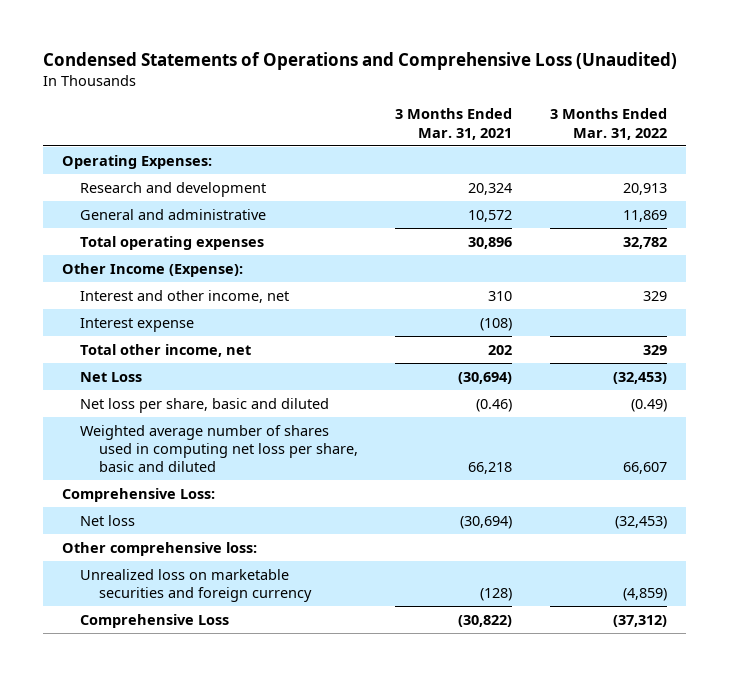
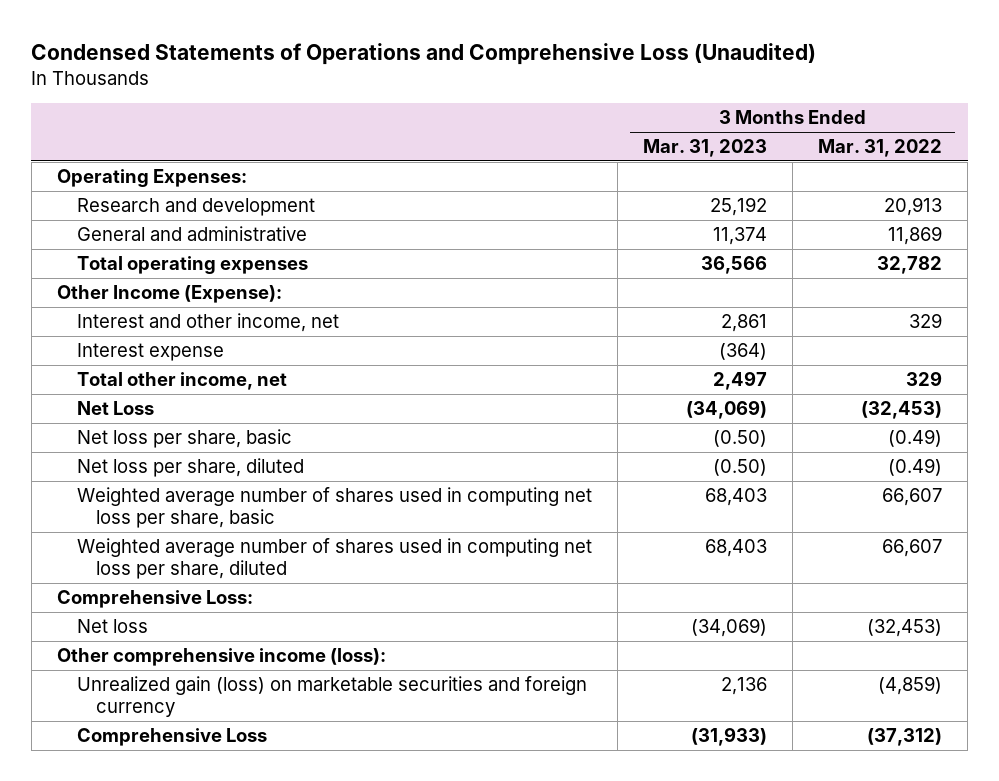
- | 3 Months Ended Mar. 31, 2021 | 3 Months Ended Mar. 31, 2022
+ | 3 Months Ended Mar. 31, 2023 | 3 Months Ended Mar. 31, 2022
- Net loss per share, basic and diluted | (0.46) | (0.49)
- Weighted average number of shares used in computing net loss per share, basic and diluted | 66,218 | 66,607
+ Net loss per share, basic | (0.50) | (0.49)
+ Net loss per share, diluted | (0.50) | (0.49)
+ Weighted average number of shares used in computing net loss per share, basic | 68,403 | 66,607
+ Weighted average number of shares used in computing net loss per share, diluted | 68,403 | 66,607
- Other comprehensive loss:
- Unrealized loss on marketable securities and foreign currency | (128) | (4,859)
+ Other comprehensive income (loss):
+ Unrealized gain (loss) on marketable securities and foreign currency | 2,136 | (4,859)

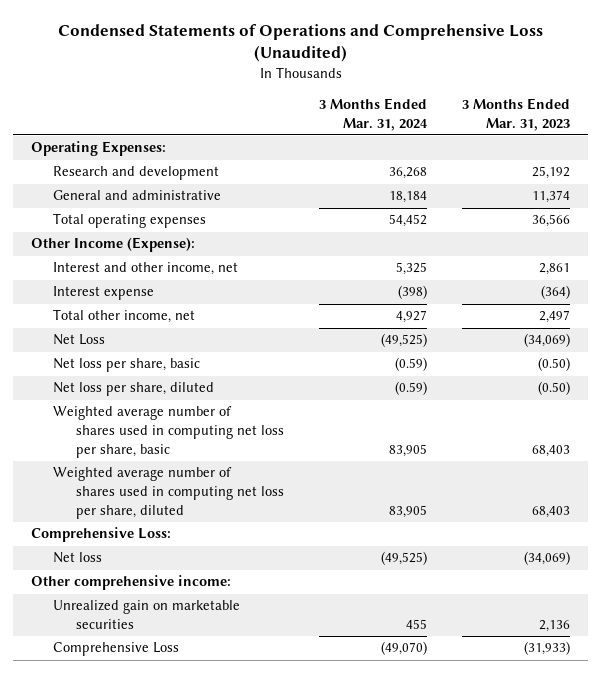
- | 3 Months Ended Mar. 31, 2023 | 3 Months Ended Mar. 31, 2022
+ | 3 Months Ended Mar. 31, 2024 | 3 Months Ended Mar. 31, 2023
- Other comprehensive income (loss):
- Unrealized gain (loss) on marketable securities and foreign currency | 2,136 | (4,859)
+ Other comprehensive income:
+ Unrealized gain on marketable securities | 455 | 2,136

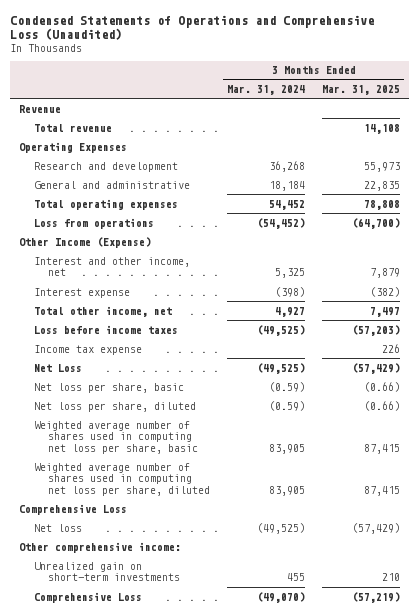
- | 3 Months Ended Mar. 31, 2024 | 3 Months Ended Mar. 31, 2023
+ | 3 Months Ended Mar. 31, 2024 | 3 Months Ended Mar. 31, 2025
- Operating Expenses:
+ Revenue
+ Total revenue | | 14,108
+ Operating Expenses
- Other Income (Expense):
+ Loss from operations | (54,452) | (64,700)
+ Other Income (Expense)
+ Loss before income taxes | (49,525) | (57,203)
+ Income tax expense | | 226
- Comprehensive Loss:
+ Comprehensive Loss
- Unrealized gain on marketable securities | 455 | 2,136
+ Unrealized gain on short-term investments | 455 | 210

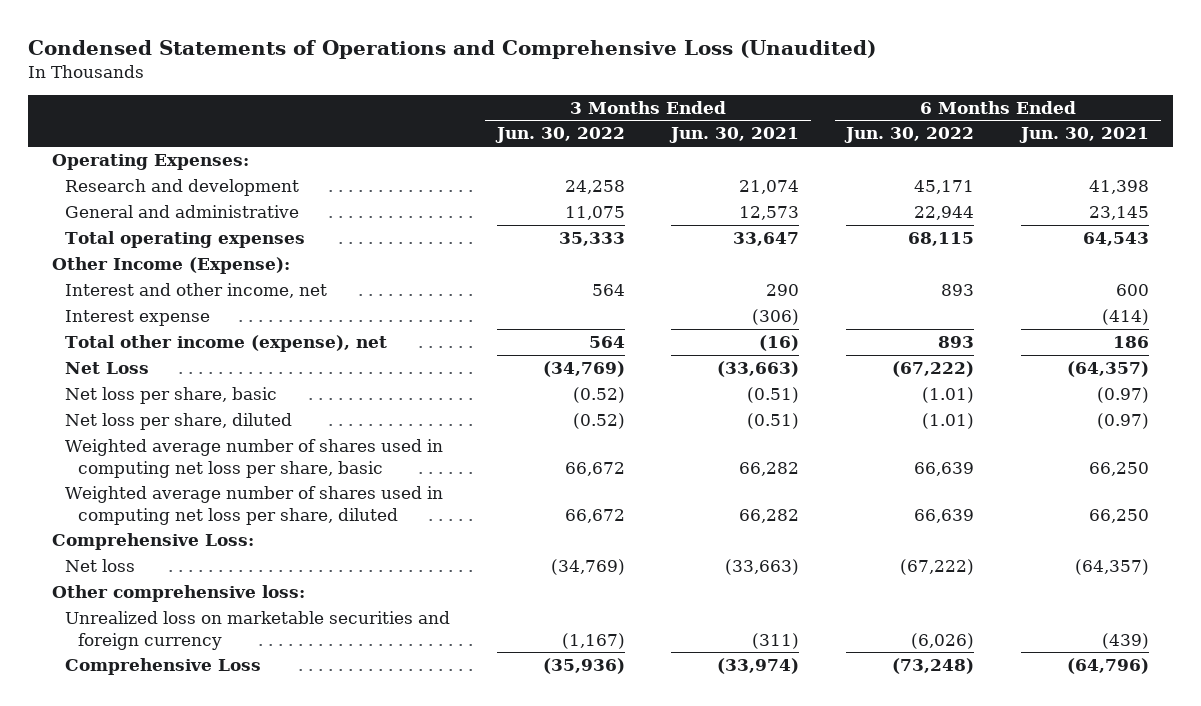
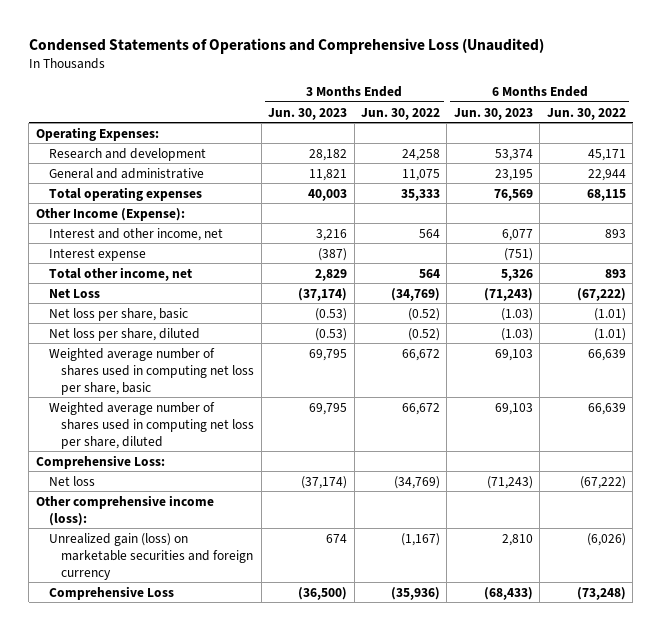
- | 3 Months Ended Jun. 30, 2022 | 3 Months Ended Jun. 30, 2021 | 6 Months Ended Jun. 30, 2022 | 6 Months Ended Jun. 30, 2021
+ | 3 Months Ended Jun. 30, 2023 | 3 Months Ended Jun. 30, 2022 | 6 Months Ended Jun. 30, 2023 | 6 Months Ended Jun. 30, 2022
- Total other income (expense), net | 564 | (16) | 893 | 186
+ Total other income, net | 2,829 | 564 | 5,326 | 893
- Other comprehensive loss:
- Unrealized loss on marketable securities and foreign currency | (1,167) | (311) | (6,026) | (439)
+ Other comprehensive income (loss):
+ Unrealized gain (loss) on marketable securities and foreign currency | 674 | (1,167) | 2,810 | (6,026)

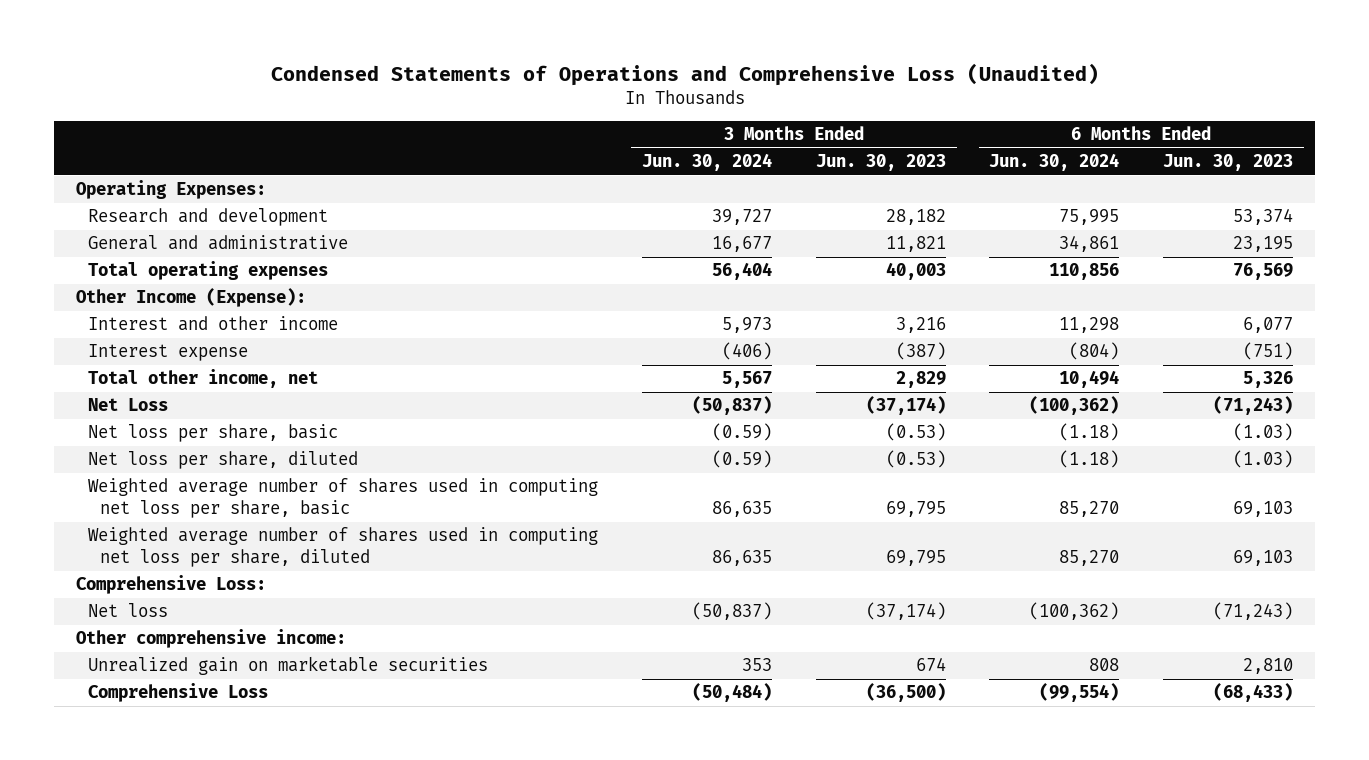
- | 3 Months Ended Jun. 30, 2023 | 3 Months Ended Jun. 30, 2022 | 6 Months Ended Jun. 30, 2023 | 6 Months Ended Jun. 30, 2022
+ | 3 Months Ended Jun. 30, 2024 | 3 Months Ended Jun. 30, 2023 | 6 Months Ended Jun. 30, 2024 | 6 Months Ended Jun. 30, 2023
- Interest and other income, net | 3,216 | 564 | 6,077 | 893
+ Interest and other income | 5,973 | 3,216 | 11,298 | 6,077
- Other comprehensive income (loss):
- Unrealized gain (loss) on marketable securities and foreign currency | 674 | (1,167) | 2,810 | (6,026)
+ Other comprehensive income:
+ Unrealized gain on marketable securities | 353 | 674 | 808 | 2,810

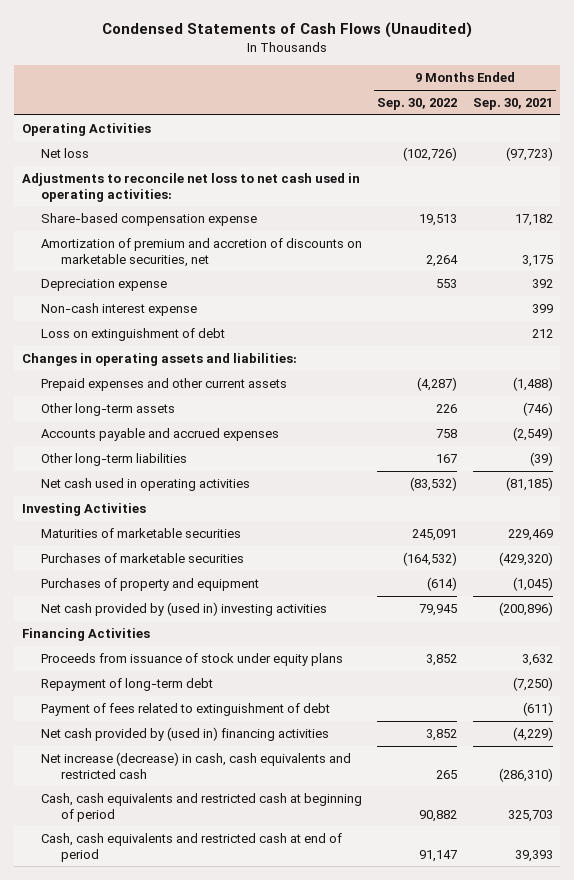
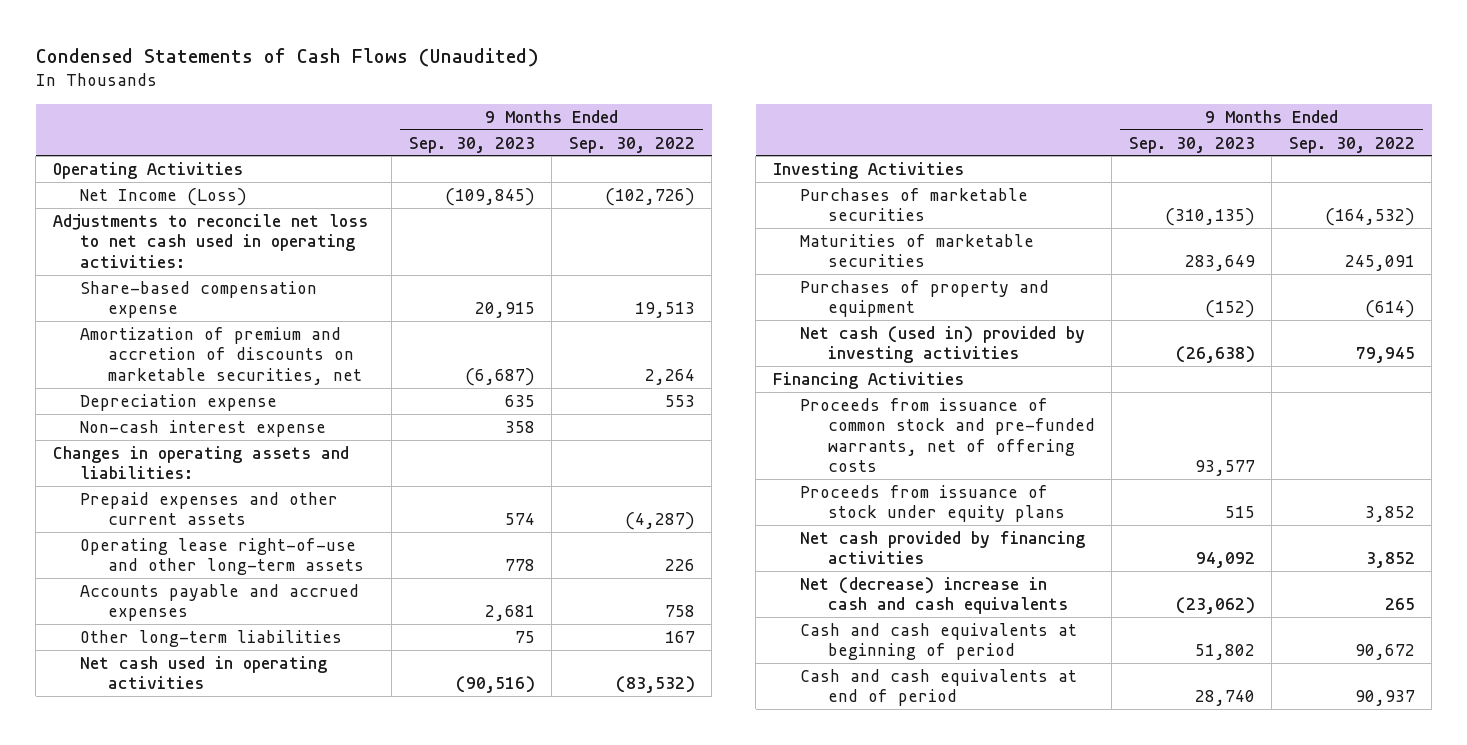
- | 9 Months Ended Sep. 30, 2022 | 9 Months Ended Sep. 30, 2021
+ | 9 Months Ended Sep. 30, 2023 | 9 Months Ended Sep. 30, 2022
- Net loss | (102,726) | (97,723)
+ Net Income (Loss) | (109,845) | (102,726)
- Loss on extinguishment of debt | | 212
- Other long-term assets | 226 | (746)
+ Operating lease right-of-use and other long-term assets | 778 | 226
moved down: Maturities of marketable securities | 283,649 | 245,091
- Net cash provided by (used in) investing activities | 79,945 | (200,896)
+ Net cash (used in) provided by investing activities | (26,638) | 79,945
+ Proceeds from issuance of common stock and pre-funded warrants, net of offering costs | 93,577 |
- Repayment of long-term debt | | (7,250)
- Payment of fees related to extinguishment of debt | | (611)
- Net cash provided by (used in) financing activities | 3,852 | (4,229)
- Net increase (decrease) in cash, cash equivalents and restricted cash | 265 | (286,310)
- Cash, cash equivalents and restricted cash at beginning of period | 90,882 | 325,703
- Cash, cash equivalents and restricted cash at end of period | 91,147 | 39,393
+ Net cash provided by financing activities | 94,092 | 3,852
+ Net (decrease) increase in cash and cash equivalents | (23,062) | 265
+ Cash and cash equivalents at beginning of period | 51,802 | 90,672
+ Cash and cash equivalents at end of period | 28,740 | 90,937

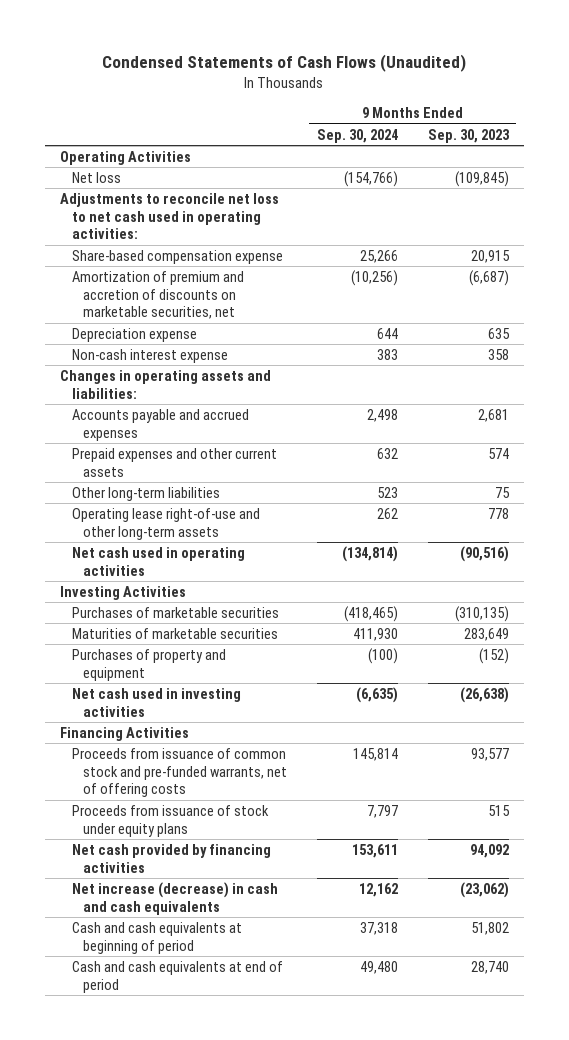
- | 9 Months Ended Sep. 30, 2023 | 9 Months Ended Sep. 30, 2022
+ | 9 Months Ended Sep. 30, 2024 | 9 Months Ended Sep. 30, 2023
- Net Income (Loss) | (109,845) | (102,726)
+ Net loss | (154,766) | (109,845)
moved down: Prepaid expenses and other current assets | 632 | 574
moved down: Operating lease right-of-use and other long-term assets | 262 | 778
- Net cash (used in) provided by investing activities | (26,638) | 79,945
+ Net cash used in investing activities | (6,635) | (26,638)
- Net (decrease) increase in cash and cash equivalents | (23,062) | 265
+ Net increase (decrease) in cash and cash equivalents | 12,162 | (23,062)

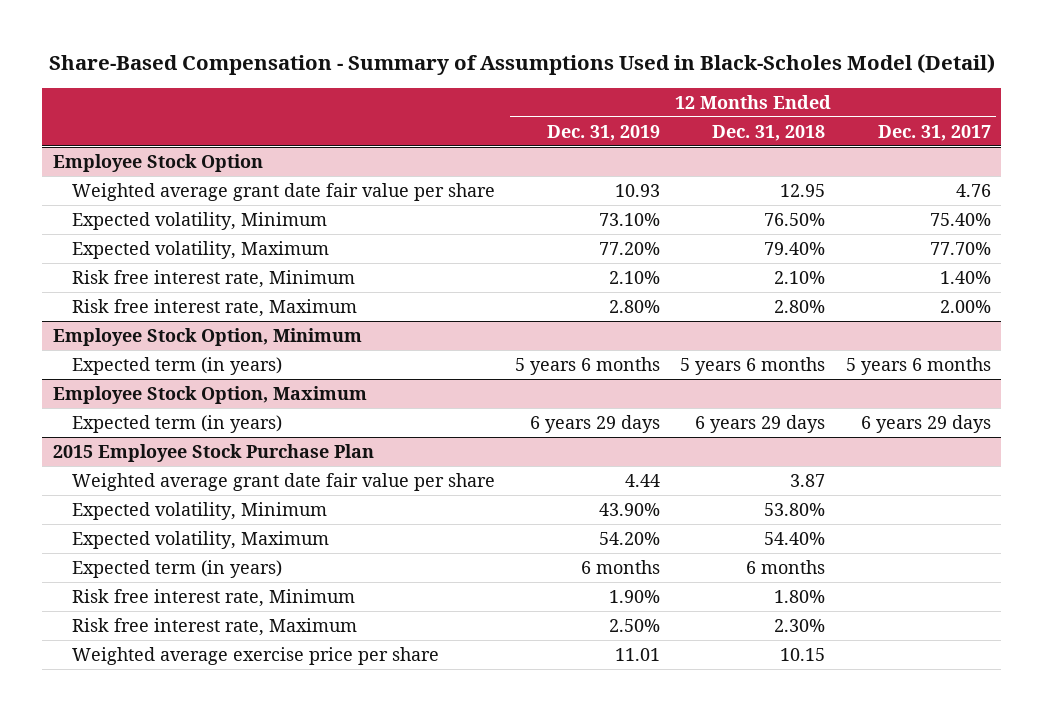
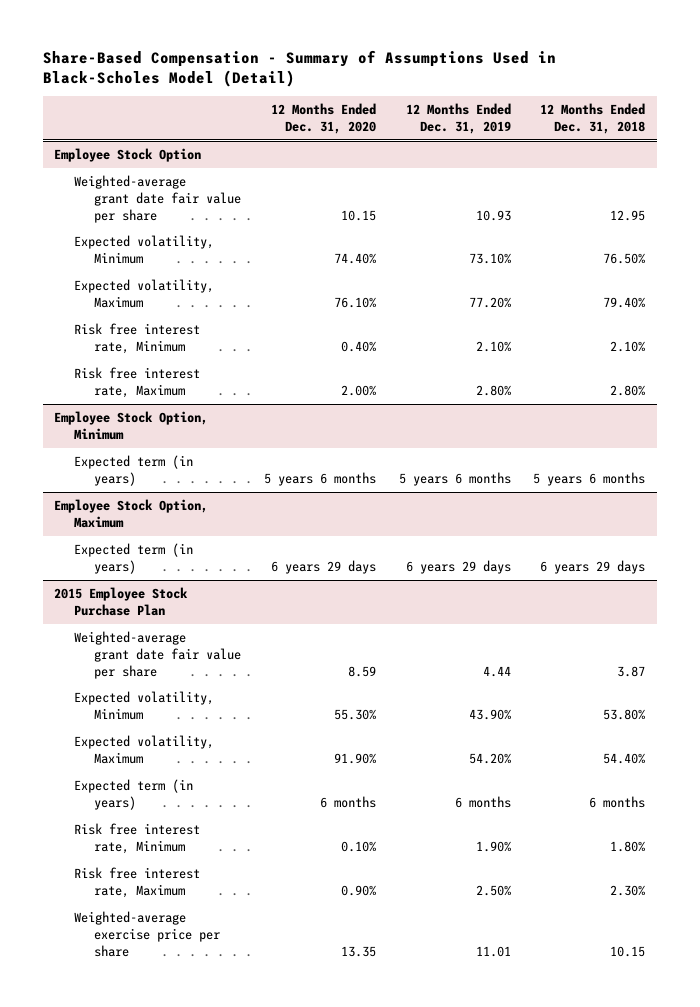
- | 12 Months Ended Dec. 31, 2019 | 12 Months Ended Dec. 31, 2018 | 12 Months Ended Dec. 31, 2017
+ | 12 Months Ended Dec. 31, 2020 | 12 Months Ended Dec. 31, 2019 | 12 Months Ended Dec. 31, 2018
@ Employee Stock Option
- Weighted average grant date fair value per share | 10.93 | 12.95 | 4.76
+ Weighted-average grant date fair value per share | 10.15 | 10.93 | 12.95
@ 2015 Employee Stock Purchase Plan
- Weighted average grant date fair value per share | 4.44 | 3.87 |
+ Weighted-average grant date fair value per share | 8.59 | 4.44 | 3.87
- Weighted average exercise price per share | 11.01 | 10.15 |
+ Weighted-average exercise price per share | 13.35 | 11.01 | 10.15

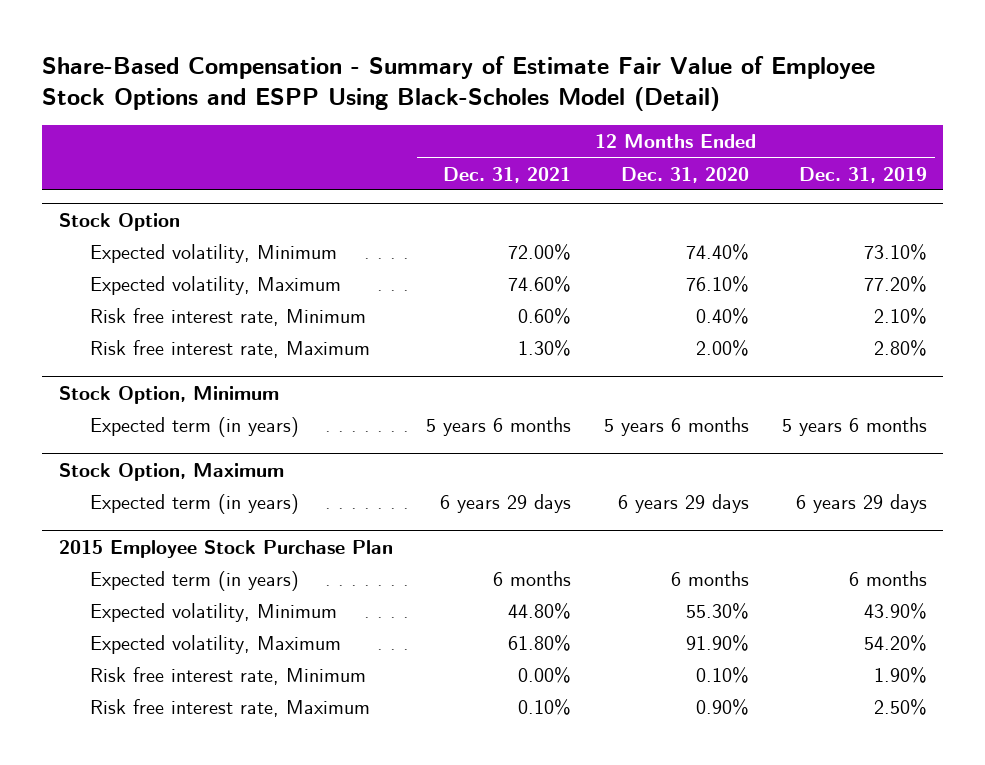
- Share-Based Compensation - Summary of Assumptions Used in Black-Scholes Model (Detail)
+ Share-Based Compensation - Summary of Estimate Fair Value of Employee Stock Options and ESPP Using Black-Scholes Model (Detail)
- | 12 Months Ended Dec. 31, 2020 | 12 Months Ended Dec. 31, 2019 | 12 Months Ended Dec. 31, 2018
+ | 12 Months Ended Dec. 31, 2021 | 12 Months Ended Dec. 31, 2020 | 12 Months Ended Dec. 31, 2019
- Employee Stock Option
- Weighted-average grant date fair value per share | 10.15 | 10.93 | 12.95
+ Stock Option
- Employee Stock Option, Minimum
+ Stock Option, Minimum
- Employee Stock Option, Maximum
+ Stock Option, Maximum
@ 2015 Employee Stock Purchase Plan
- Weighted-average grant date fair value per share | 8.59 | 4.44 | 3.87
moved up: Expected term (in years) | 6 months | 6 months | 6 months
- Weighted-average exercise price per share | 13.35 | 11.01 | 10.15

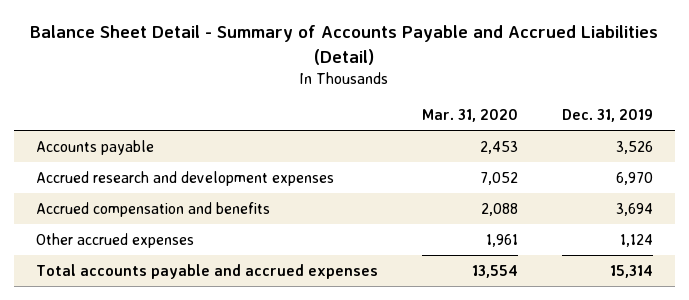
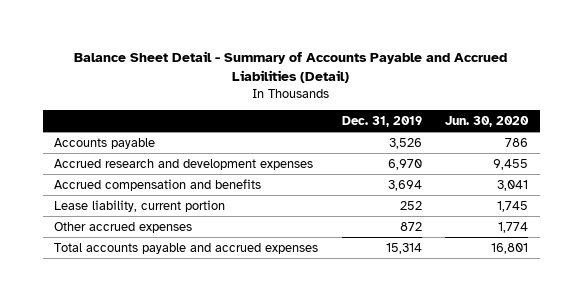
- | Mar. 31, 2020 | Dec. 31, 2019
+ | Dec. 31, 2019 | Jun. 30, 2020
- Other accrued expenses | 1,961 | 1,124
+ Lease liability, current portion | 252 | 1,745
+ Other accrued expenses | 872 | 1,774

